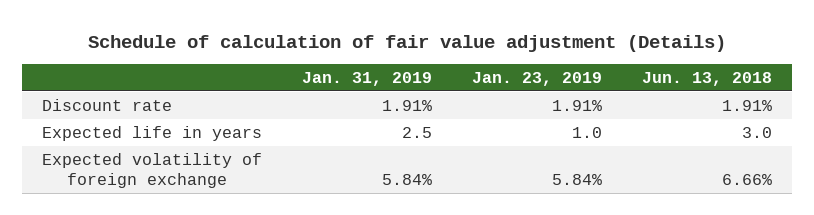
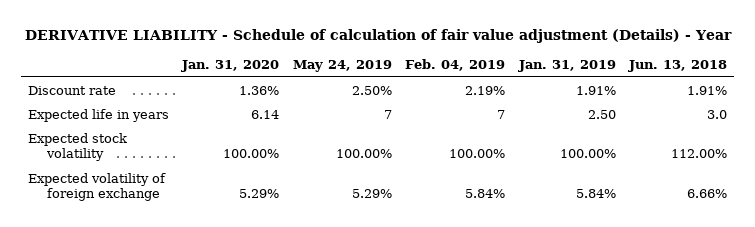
- Schedule of calculation of fair value adjustment (Details)
+ DERIVATIVE LIABILITY - Schedule of calculation of fair value adjustment (Details) - Year
- | Jan. 31, 2019 | Jan. 23, 2019 | Jun. 13, 2018
+ | Jan. 31, 2020 | May 24, 2019 | Feb. 04, 2019 | Jan. 31, 2019 | Jun. 13, 2018
- Expected life in years | 2.5 | 1.0 | 3.0
+ Expected life in years | 6.14 | 7 | 7 | 2.50 | 3.0
+ Expected stock volatility | 100.00% | 100.00% | 100.00% | 100.00% | 112.00%

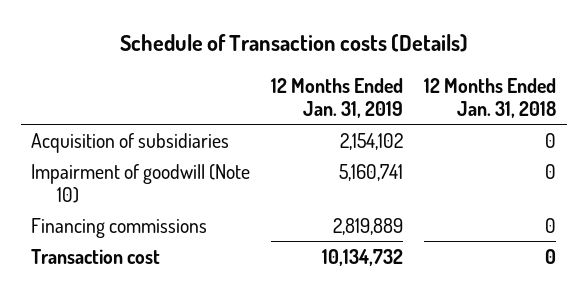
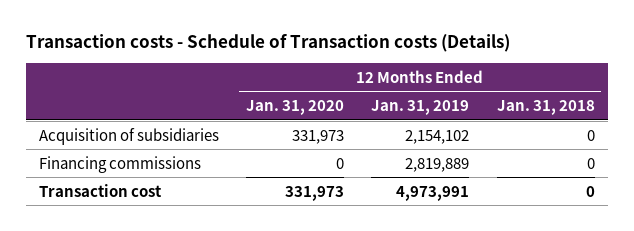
- Schedule of Transaction costs (Details)
+ Transaction costs - Schedule of Transaction costs (Details)
- | 12 Months Ended Jan. 31, 2019 | 12 Months Ended Jan. 31, 2018
+ | 12 Months Ended Jan. 31, 2020 | 12 Months Ended Jan. 31, 2019 | 12 Months Ended Jan. 31, 2018
- Impairment of goodwill (Note 10) | 5,160,741 | 0
- Transaction cost | 10,134,732 | 0
+ Transaction cost | 331,973 | 4,973,991 | 0

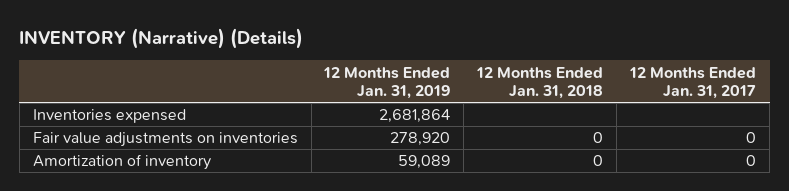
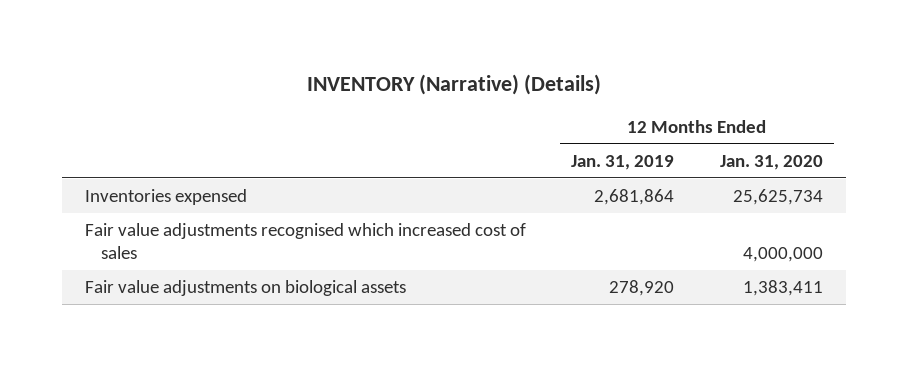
- | 12 Months Ended Jan. 31, 2019 | 12 Months Ended Jan. 31, 2018 | 12 Months Ended Jan. 31, 2017
+ | 12 Months Ended Jan. 31, 2019 | 12 Months Ended Jan. 31, 2020
- Fair value adjustments on inventories | 278,920 | 0 | 0
- Amortization of inventory | 59,089 | 0 | 0
+ Fair value adjustments recognised which increased cost of sales | | 4,000,000
+ Fair value adjustments on biological assets | 278,920 | 1,383,411

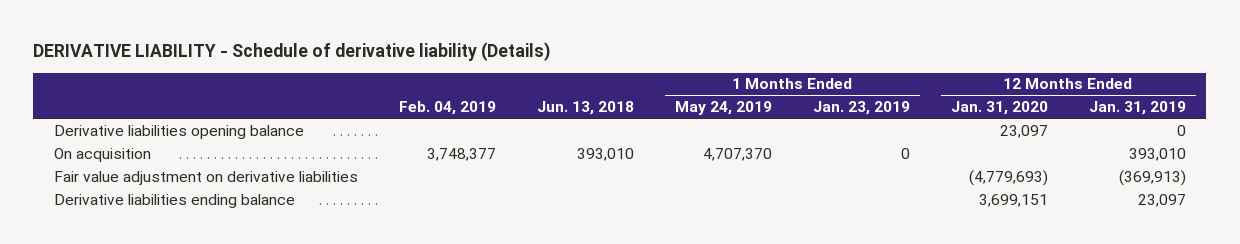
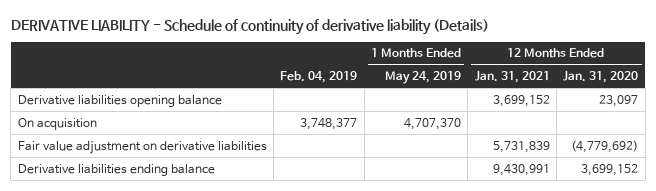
- DERIVATIVE LIABILITY - Schedule of derivative liability (Details)
+ DERIVATIVE LIABILITY - Schedule of continuity of derivative liability (Details)
- | Feb. 04, 2019 | Jun. 13, 2018 | 1 Months Ended May 24, 2019 | 1 Months Ended Jan. 23, 2019 | 12 Months Ended Jan. 31, 2020 | 12 Months Ended Jan. 31, 2019
+ | Feb. 04, 2019 | 1 Months Ended May 24, 2019 | 12 Months Ended Jan. 31, 2021 | 12 Months Ended Jan. 31, 2020
- Fair value adjustment on derivative liabilities | | | | | (4,779,693) | (369,913)
- Derivative liabilities ending balance | | | | | 3,699,151 | 23,097
+ Fair value adjustment on derivative liabilities | | | 5,731,839 | (4,779,692)
+ Derivative liabilities ending balance | | | 9,430,991 | 3,699,152

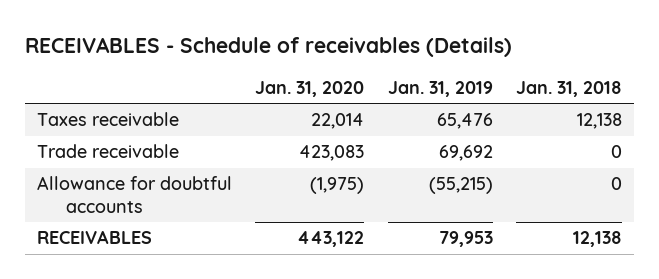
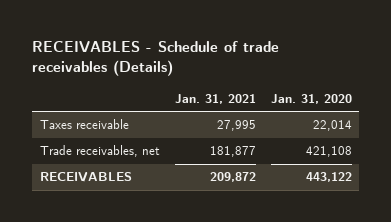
- RECEIVABLES - Schedule of receivables (Details)
+ RECEIVABLES - Schedule of trade receivables (Details)
- | Jan. 31, 2020 | Jan. 31, 2019 | Jan. 31, 2018
+ | Jan. 31, 2021 | Jan. 31, 2020
- Trade receivable | 423,083 | 69,692 | 0
- Allowance for doubtful accounts | (1,975) | (55,215) | 0
+ Trade receivables, net | 181,877 | 421,108

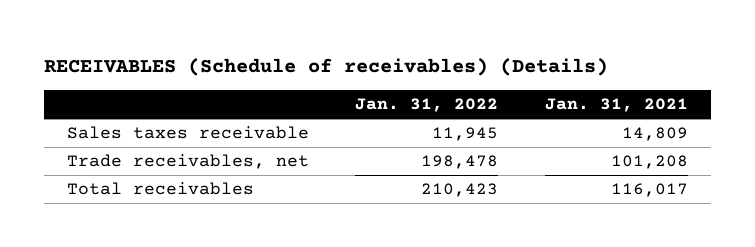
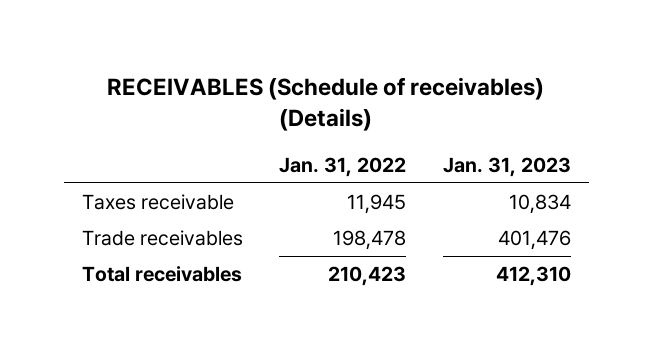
- | Jan. 31, 2022 | Jan. 31, 2021
+ | Jan. 31, 2022 | Jan. 31, 2023
- Sales taxes receivable | 11,945 | 14,809
- Trade receivables, net | 198,478 | 101,208
+ Taxes receivable | 11,945 | 10,834
+ Trade receivables | 198,478 | 401,476

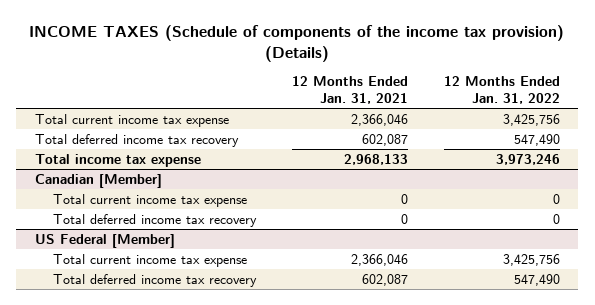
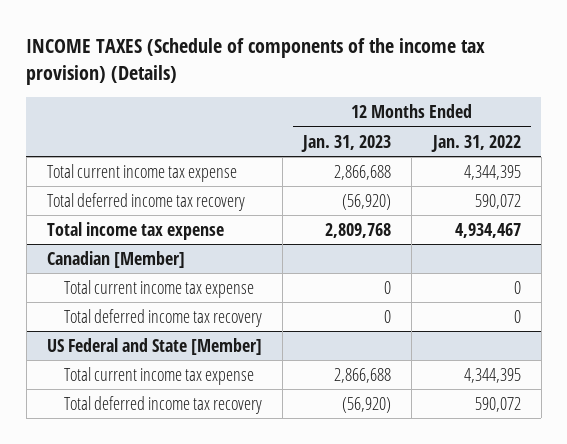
- | 12 Months Ended Jan. 31, 2021 | 12 Months Ended Jan. 31, 2022
+ | 12 Months Ended Jan. 31, 2023 | 12 Months Ended Jan. 31, 2022
- Total current income tax expense | 2,366,046 | 3,425,756
- Total deferred income tax recovery | 602,087 | 547,490
- Total income tax expense | 2,968,133 | 3,973,246
+ Total current income tax expense | 2,866,688 | 4,344,395
+ Total deferred income tax recovery | (56,920) | 590,072
+ Total income tax expense | 2,809,768 | 4,934,467
- US Federal [Member]
- Total current income tax expense | 2,366,046 | 3,425,756
- Total deferred income tax recovery | 602,087 | 547,490
+ US Federal and State [Member]
+ Total current income tax expense | 2,866,688 | 4,344,395
+ Total deferred income tax recovery | (56,920) | 590,072

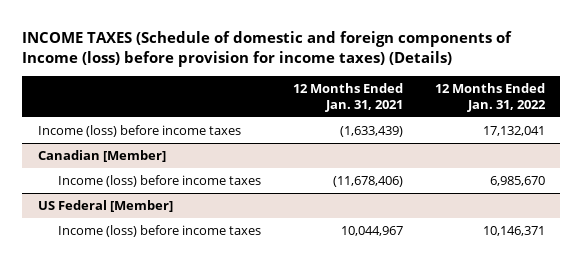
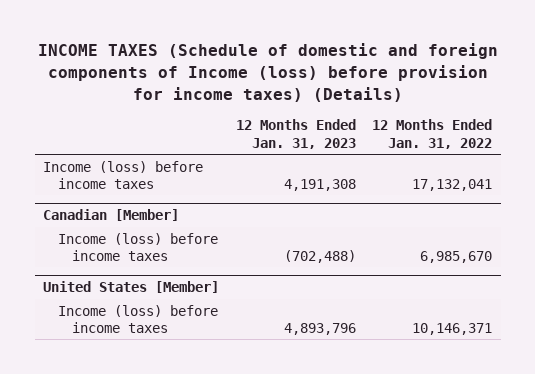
- | 12 Months Ended Jan. 31, 2021 | 12 Months Ended Jan. 31, 2022
+ | 12 Months Ended Jan. 31, 2023 | 12 Months Ended Jan. 31, 2022
- US Federal [Member]
+ United States [Member]

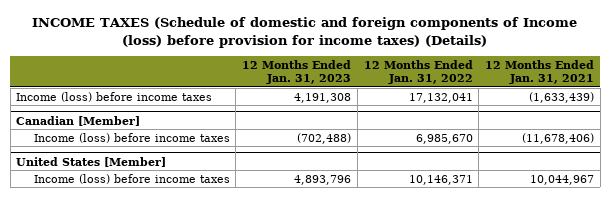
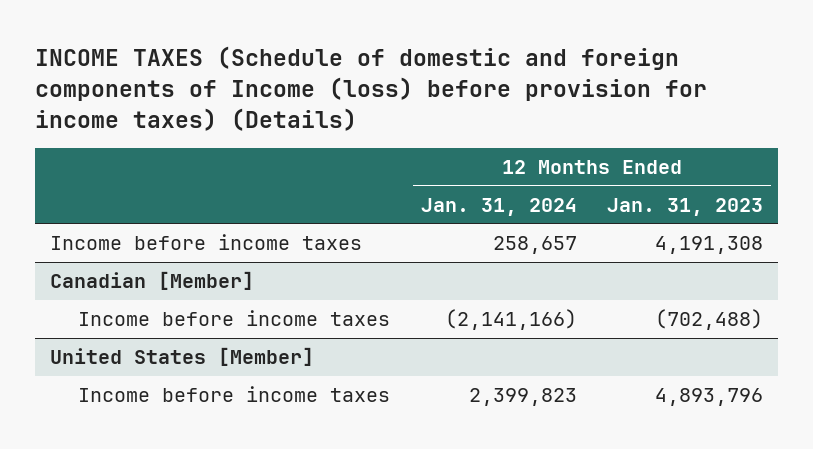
- | 12 Months Ended Jan. 31, 2023 | 12 Months Ended Jan. 31, 2022 | 12 Months Ended Jan. 31, 2021
+ | 12 Months Ended Jan. 31, 2024 | 12 Months Ended Jan. 31, 2023
- Income (loss) before income taxes | 4,191,308 | 17,132,041 | (1,633,439)
+ Income before income taxes | 258,657 | 4,191,308
@ Canadian [Member]
- Income (loss) before income taxes | (702,488) | 6,985,670 | (11,678,406)
+ Income before income taxes | (2,141,166) | (702,488)
@ United States [Member]
- Income (loss) before income taxes | 4,893,796 | 10,146,371 | 10,044,967
+ Income before income taxes | 2,399,823 | 4,893,796

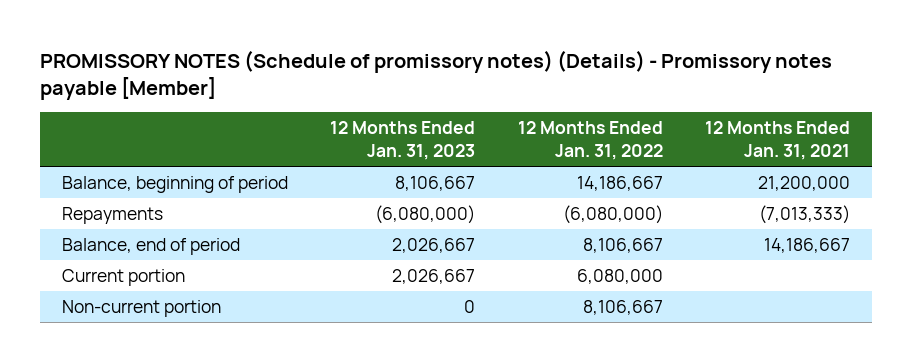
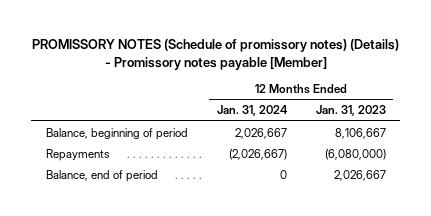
- | 12 Months Ended Jan. 31, 2023 | 12 Months Ended Jan. 31, 2022 | 12 Months Ended Jan. 31, 2021
+ | 12 Months Ended Jan. 31, 2024 | 12 Months Ended Jan. 31, 2023
- Current portion | 2,026,667 | 6,080,000 |
- Non-current portion | 0 | 8,106,667 |

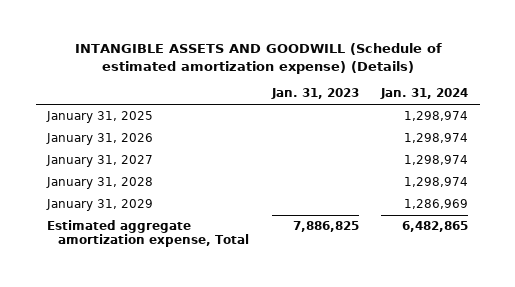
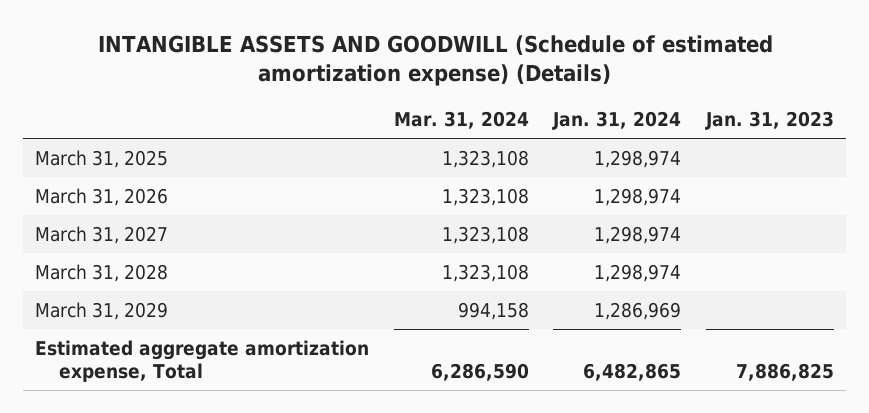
- | Jan. 31, 2023 | Jan. 31, 2024
+ | Mar. 31, 2024 | Jan. 31, 2024 | Jan. 31, 2023
- January 31, 2025 | | 1,298,974
- January 31, 2026 | | 1,298,974
- January 31, 2027 | | 1,298,974
- January 31, 2028 | | 1,298,974
- January 31, 2029 | | 1,286,969
+ March 31, 2025 | 1,323,108 | 1,298,974 |
+ March 31, 2026 | 1,323,108 | 1,298,974 |
+ March 31, 2027 | 1,323,108 | 1,298,974 |
+ March 31, 2028 | 1,323,108 | 1,298,974 |
+ March 31, 2029 | 994,158 | 1,286,969 |

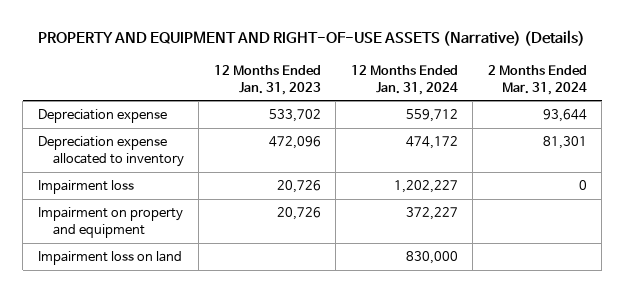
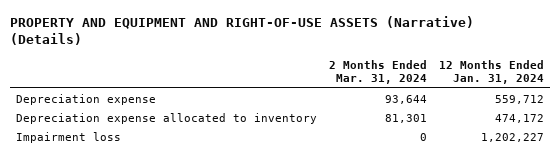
- | 12 Months Ended Jan. 31, 2023 | 12 Months Ended Jan. 31, 2024 | 2 Months Ended Mar. 31, 2024
+ | 2 Months Ended Mar. 31, 2024 | 12 Months Ended Jan. 31, 2024
- Impairment on property and equipment | 20,726 | 372,227 |
- Impairment loss on land | | 830,000 |

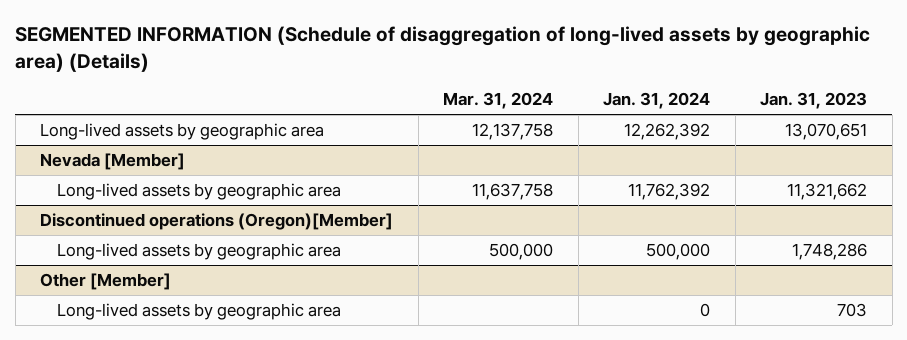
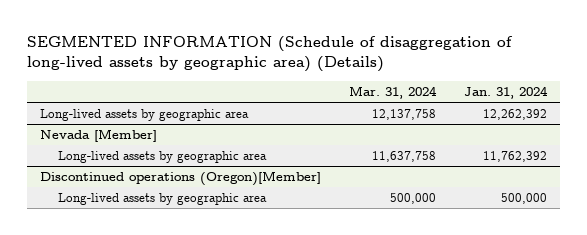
- | Mar. 31, 2024 | Jan. 31, 2024 | Jan. 31, 2023
+ | Mar. 31, 2024 | Jan. 31, 2024
- Other [Member]
- Long-lived assets by geographic area | | 0 | 703

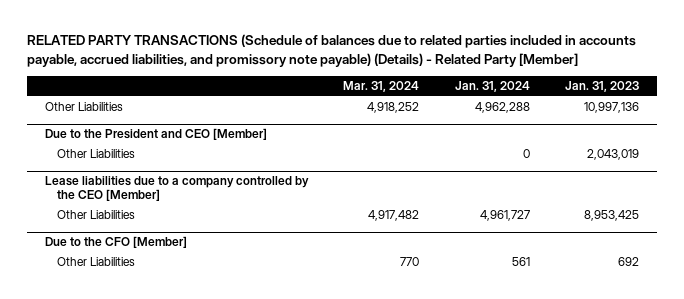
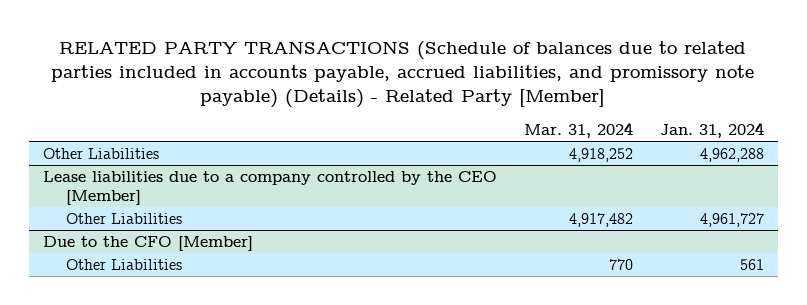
- | Mar. 31, 2024 | Jan. 31, 2024 | Jan. 31, 2023
+ | Mar. 31, 2024 | Jan. 31, 2024
- Due to the President and CEO [Member]
- Other Liabilities | | 0 | 2,043,019

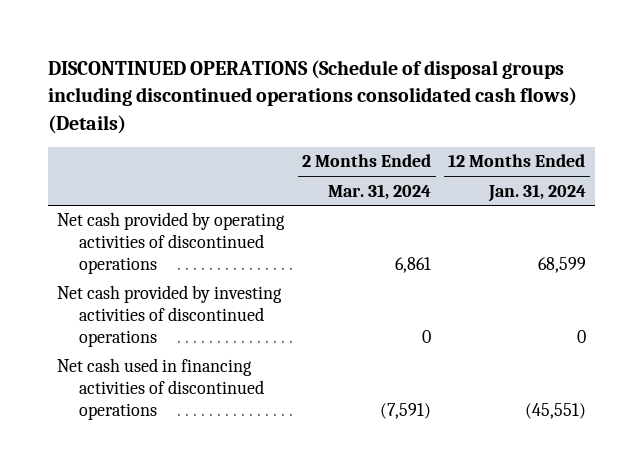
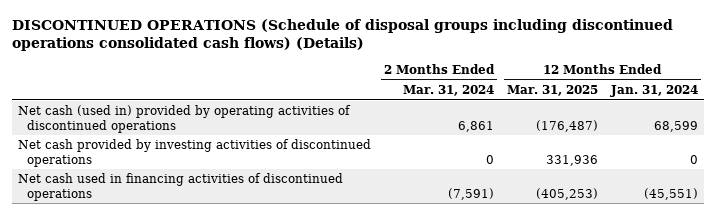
- | 2 Months Ended Mar. 31, 2024 | 12 Months Ended Jan. 31, 2024
+ | 2 Months Ended Mar. 31, 2024 | 12 Months Ended Mar. 31, 2025 | 12 Months Ended Jan. 31, 2024
- Net cash provided by operating activities of discontinued operations | 6,861 | 68,599
+ Net cash (used in) provided by operating activities of discontinued operations | 6,861 | (176,487) | 68,599

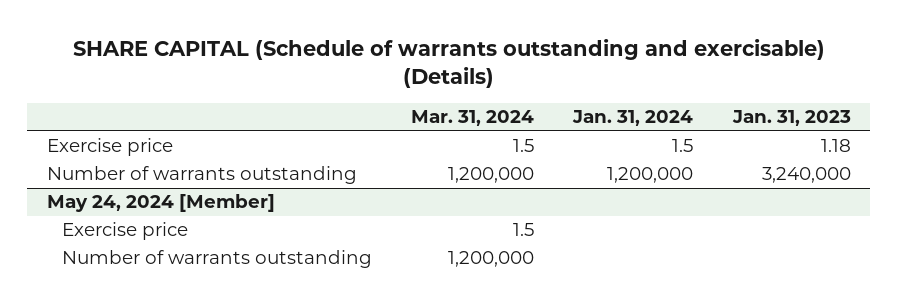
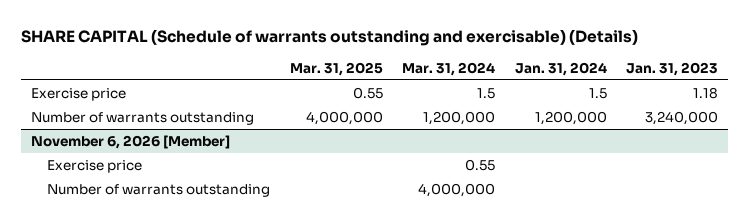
- | Mar. 31, 2024 | Jan. 31, 2024 | Jan. 31, 2023
+ | Mar. 31, 2025 | Mar. 31, 2024 | Jan. 31, 2024 | Jan. 31, 2023
- May 24, 2024 [Member]
- Exercise price | 1.5 | |
- Number of warrants outstanding | 1,200,000 | |
+ November 6, 2026 [Member]
+ Exercise price | | 0.55 | |
+ Number of warrants outstanding | | 4,000,000 | |

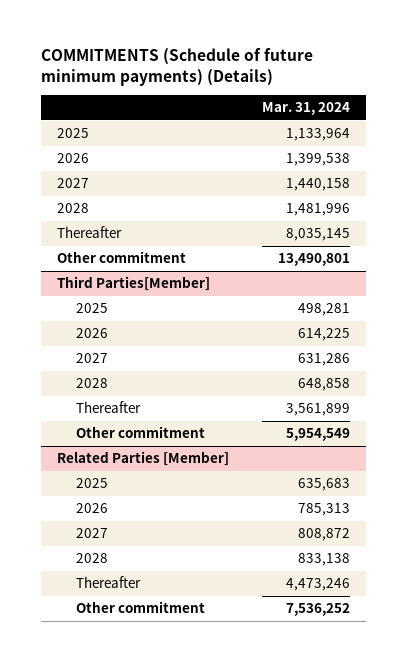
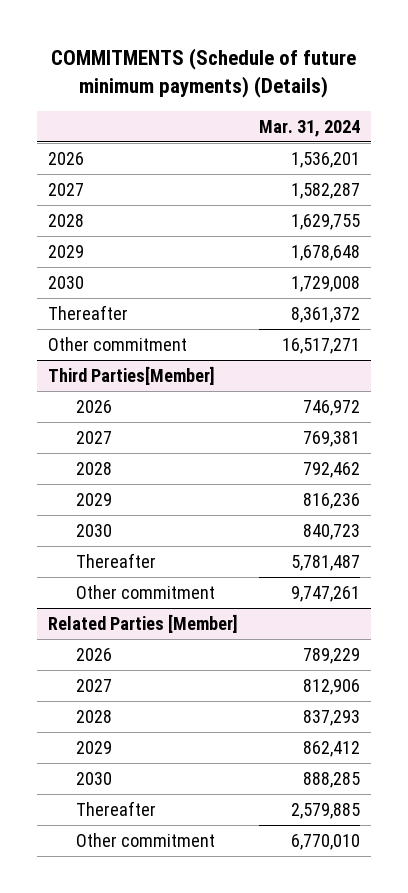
- 2025 | 1,133,964
- 2026 | 1,399,538
- 2027 | 1,440,158
- 2028 | 1,481,996
- Thereafter | 8,035,145
- Other commitment | 13,490,801
+ 2026 | 1,536,201
+ 2027 | 1,582,287
+ 2028 | 1,629,755
+ 2029 | 1,678,648
+ 2030 | 1,729,008
+ Thereafter | 8,361,372
+ Other commitment | 16,517,271
@ Third Parties[Member]
- 2025 | 498,281
- 2026 | 614,225
- 2027 | 631,286
- 2028 | 648,858
- Thereafter | 3,561,899
- Other commitment | 5,954,549
+ 2026 | 746,972
+ 2027 | 769,381
+ 2028 | 792,462
+ 2029 | 816,236
+ 2030 | 840,723
+ Thereafter | 5,781,487
+ Other commitment | 9,747,261
@ Related Parties [Member]
- 2025 | 635,683
- 2026 | 785,313
- 2027 | 808,872
- 2028 | 833,138
- Thereafter | 4,473,246
- Other commitment | 7,536,252
+ 2026 | 789,229
+ 2027 | 812,906
+ 2028 | 837,293
+ 2029 | 862,412
+ 2030 | 888,285
+ Thereafter | 2,579,885
+ Other commitment | 6,770,010

